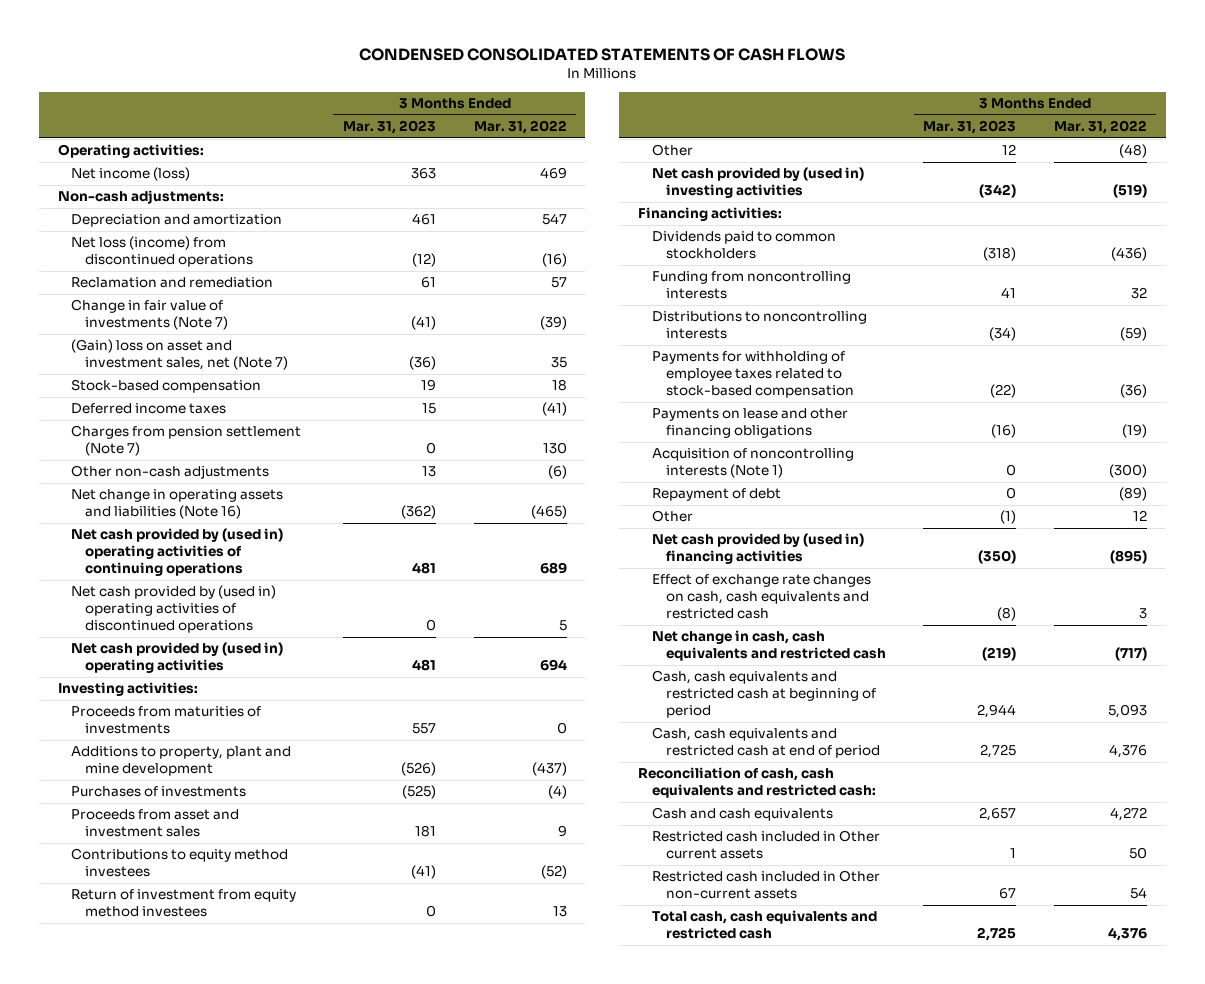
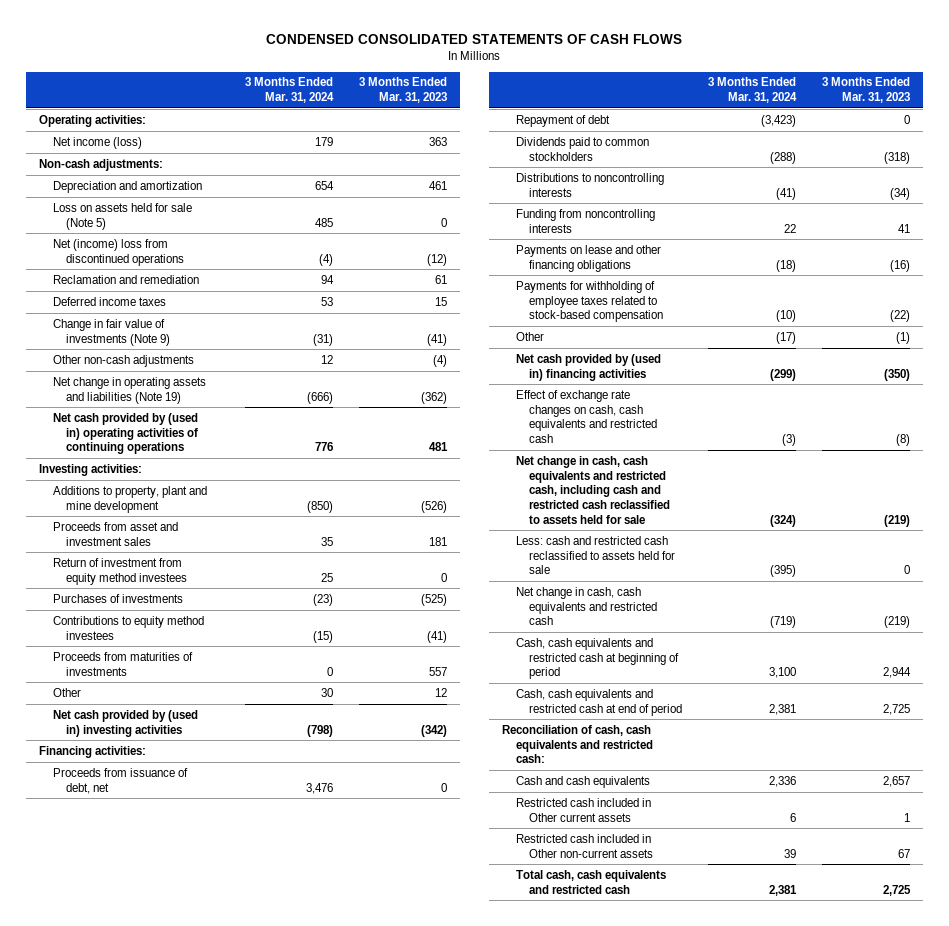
- | 3 Months Ended Mar. 31, 2023 | 3 Months Ended Mar. 31, 2022
+ | 3 Months Ended Mar. 31, 2024 | 3 Months Ended Mar. 31, 2023
- Net loss (income) from discontinued operations | (12) | (16)
+ Loss on assets held for sale (Note 5) | 485 | 0
+ Net (income) loss from discontinued operations | (4) | (12)
- Change in fair value of investments (Note 7) | (41) | (39)
- (Gain) loss on asset and investment sales, net (Note 7) | (36) | 35
- Stock-based compensation | 19 | 18
- Charges from pension settlement (Note 7) | 0 | 130
- Other non-cash adjustments | 13 | (6)
- Net change in operating assets and liabilities (Note 16) | (362) | (465)
+ Change in fair value of investments (Note 9) | (31) | (41)
+ Other non-cash adjustments | 12 | (4)
+ Net change in operating assets and liabilities (Note 19) | (666) | (362)
- Net cash provided by (used in) operating activities of discontinued operations | 0 | 5
- Net cash provided by (used in) operating activities | 481 | 694
moved down: Purchases of investments | (23) | (525)
moved down: Contributions to equity method investees | (15) | (41)
moved down: Proceeds from maturities of investments | 0 | 557
+ Proceeds from issuance of debt, net | 3,476 | 0
moved up: Repayment of debt | (3,423) | 0
moved down: Funding from noncontrolling interests | 22 | 41
- Acquisition of noncontrolling interests (Note 1) | 0 | (300)
moved down: Payments for withholding of employee taxes related to stock-based compensation | (10) | (22)
+ Net change in cash, cash equivalents and restricted cash, including cash and restricted cash reclassified to assets held for sale | (324) | (219)
+ Less: cash and restricted cash reclassified to assets held for sale | (395) | 0

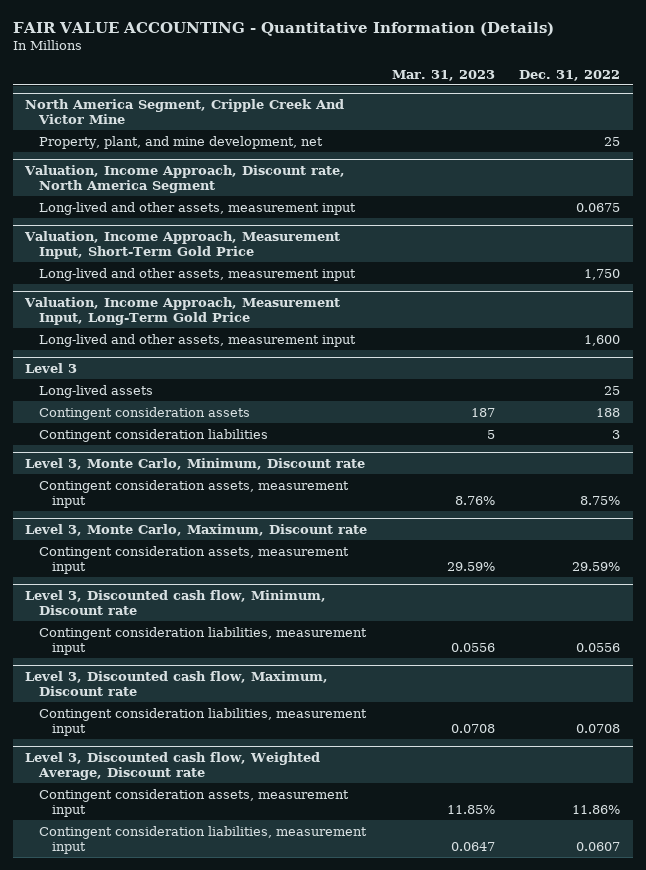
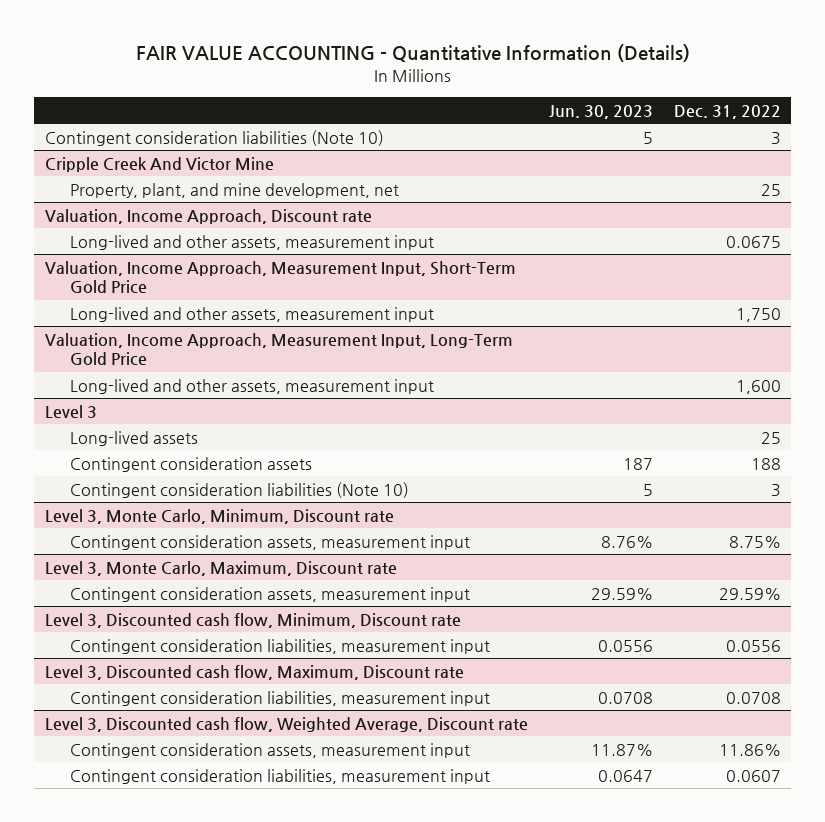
- | Mar. 31, 2023 | Dec. 31, 2022
+ | Jun. 30, 2023 | Dec. 31, 2022
- North America Segment, Cripple Creek And Victor Mine
+ Contingent consideration liabilities (Note 10) | 5 | 3
+ Cripple Creek And Victor Mine
- Valuation, Income Approach, Discount rate, North America Segment
+ Valuation, Income Approach, Discount rate
@ Level 3
- Contingent consideration liabilities | 5 | 3
+ Contingent consideration liabilities (Note 10) | 5 | 3

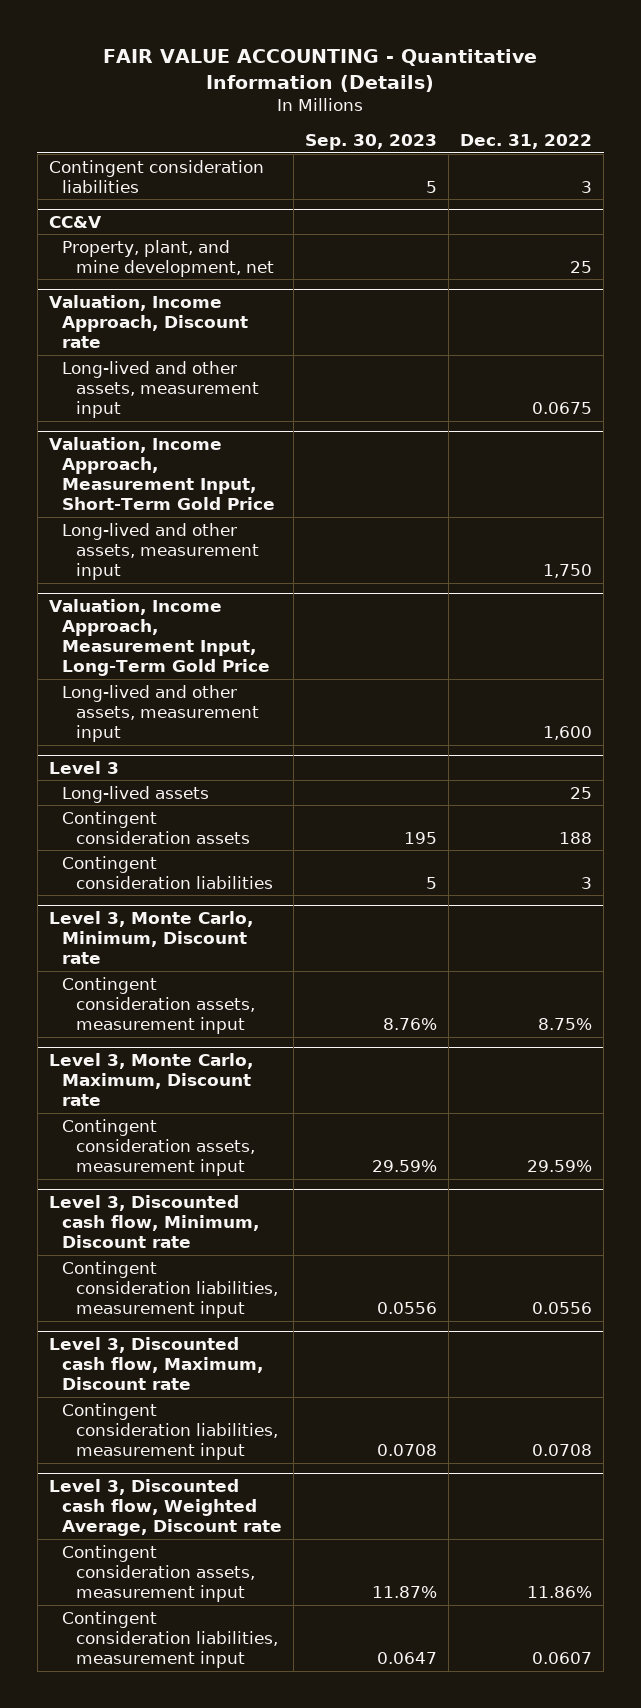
- | Jun. 30, 2023 | Dec. 31, 2022
+ | Sep. 30, 2023 | Dec. 31, 2022
- Contingent consideration liabilities (Note 10) | 5 | 3
- Cripple Creek And Victor Mine
+ Contingent consideration liabilities | 5 | 3
+ CC&V
@ Level 3
- Contingent consideration liabilities (Note 10) | 5 | 3
+ Contingent consideration liabilities | 5 | 3

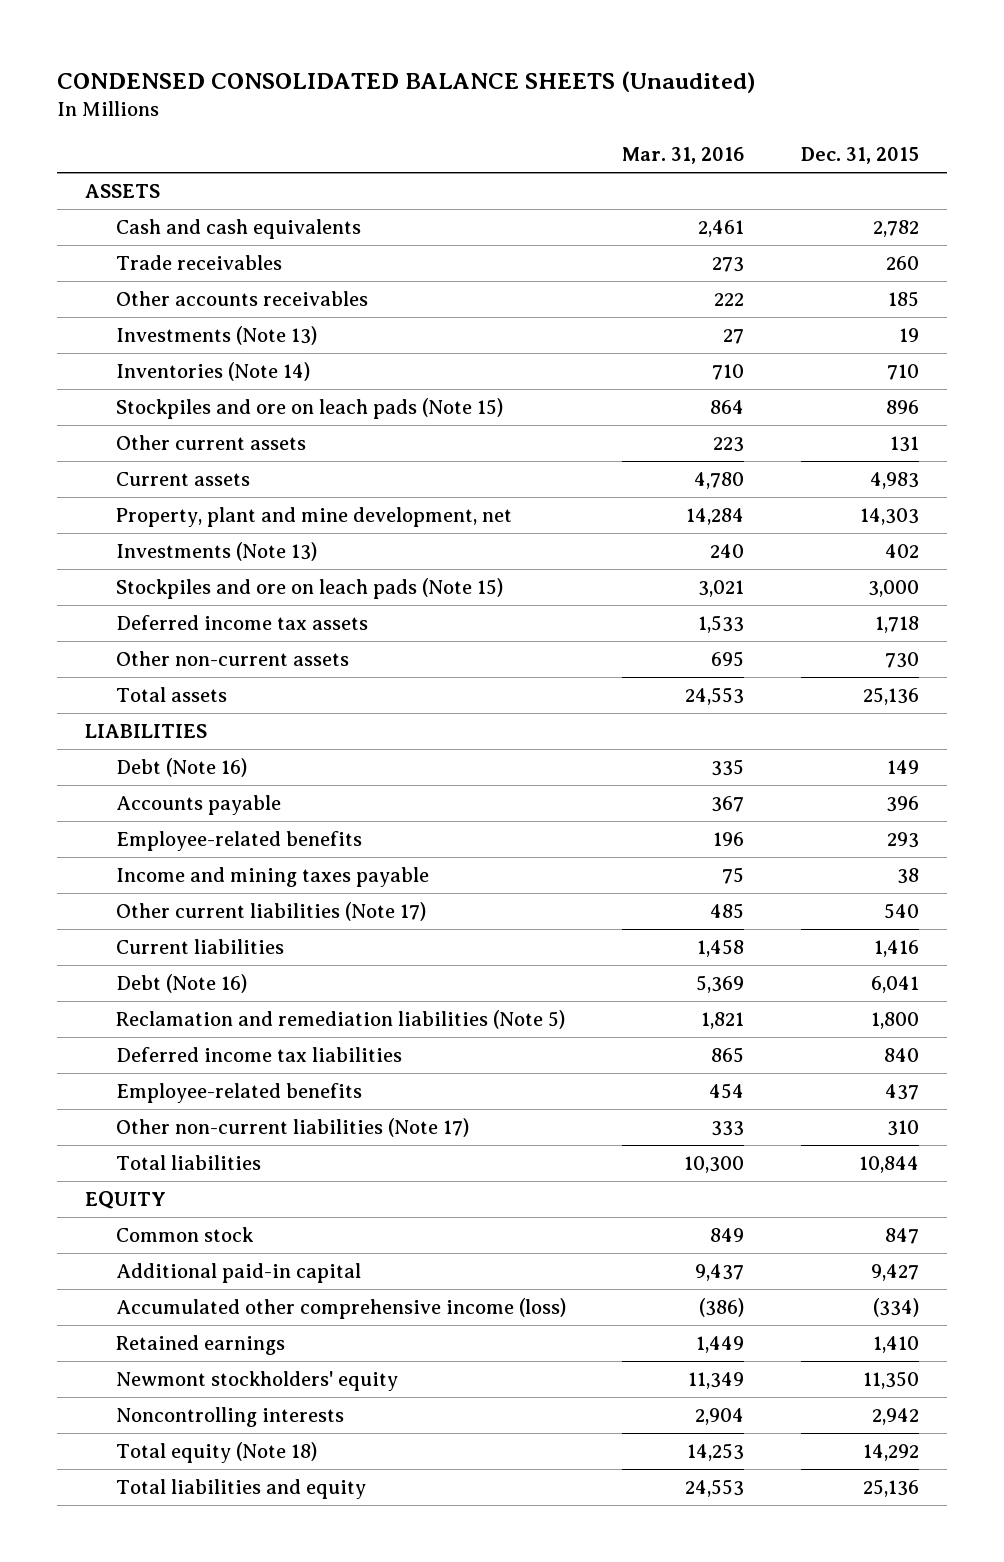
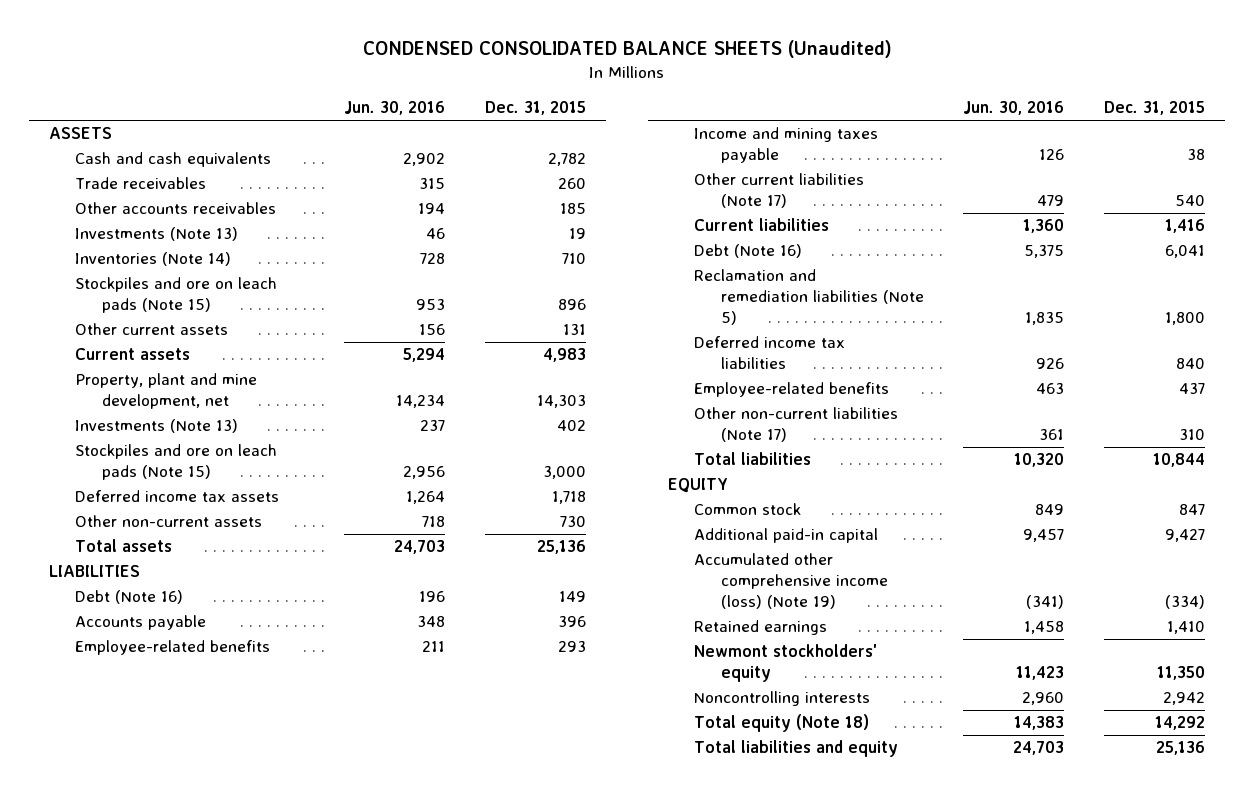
- | Mar. 31, 2016 | Dec. 31, 2015
+ | Jun. 30, 2016 | Dec. 31, 2015
- Accumulated other comprehensive income (loss) | (386) | (334)
+ Accumulated other comprehensive income (loss) (Note 19) | (341) | (334)

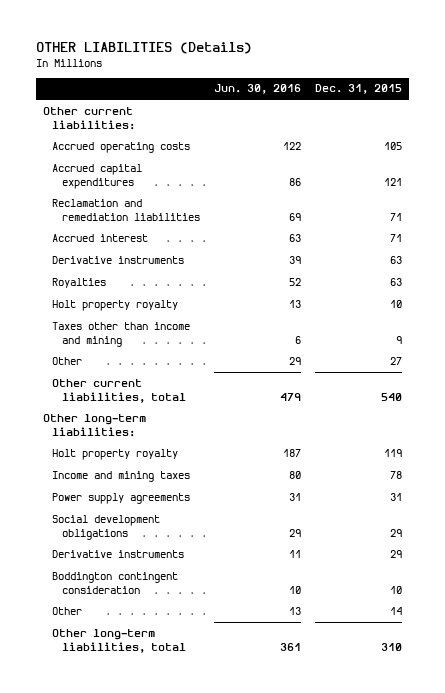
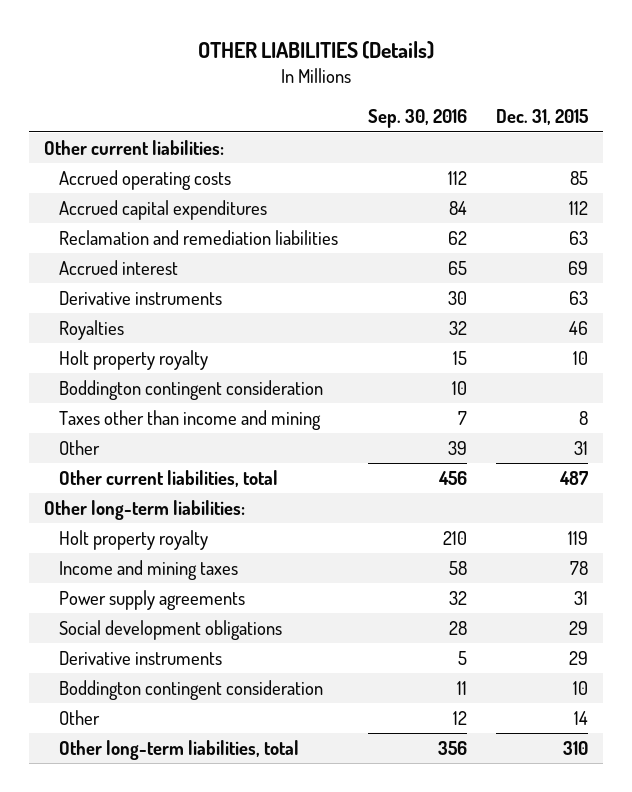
- | Jun. 30, 2016 | Dec. 31, 2015
+ | Sep. 30, 2016 | Dec. 31, 2015
- Accrued operating costs | 122 | 105
- Accrued capital expenditures | 86 | 121
- Reclamation and remediation liabilities | 69 | 71
- Accrued interest | 63 | 71
+ Accrued operating costs | 112 | 85
+ Accrued capital expenditures | 84 | 112
+ Reclamation and remediation liabilities | 62 | 63
+ Accrued interest | 65 | 69
- Royalties | 52 | 63
+ Royalties | 32 | 46
- Taxes other than income and mining | 6 | 9
- Other | 29 | 27
- Other current liabilities, total | 479 | 540
+ Boddington contingent consideration | 10 |
+ Taxes other than income and mining | 7 | 8
+ Other | 39 | 31
+ Other current liabilities, total | 456 | 487

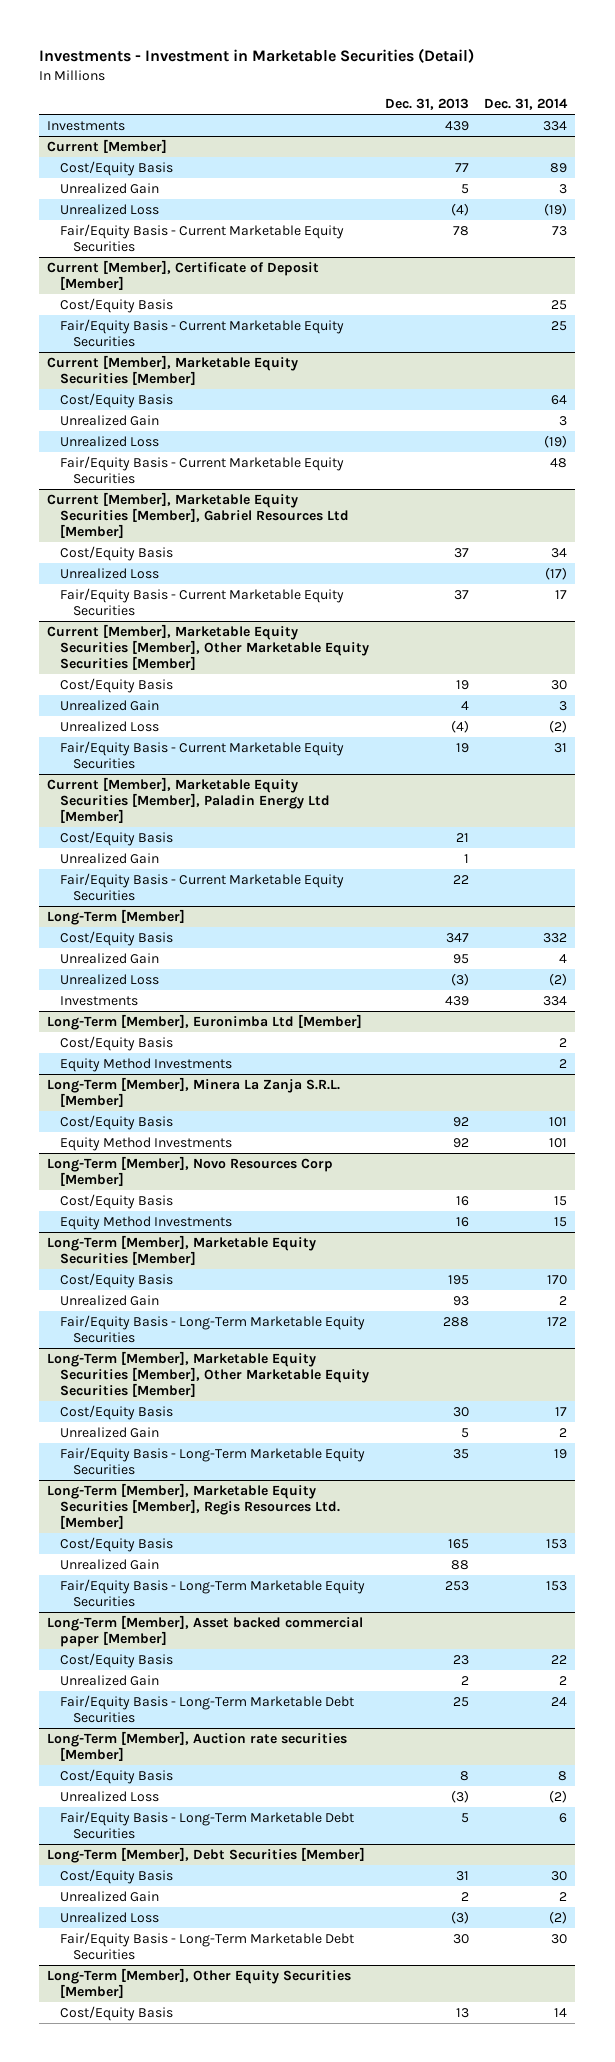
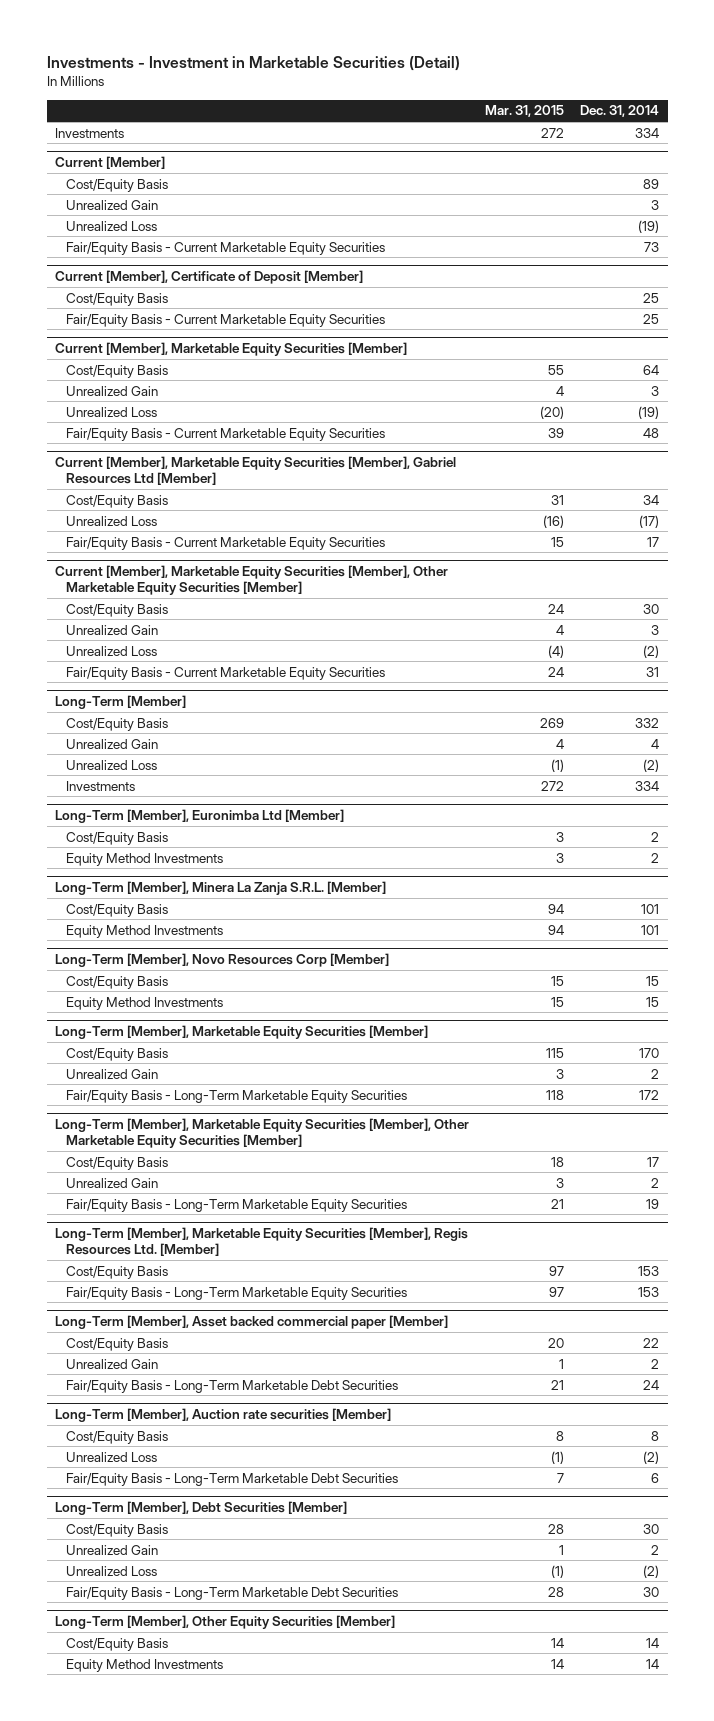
- | Dec. 31, 2013 | Dec. 31, 2014
+ | Mar. 31, 2015 | Dec. 31, 2014
- Current [Member], Marketable Equity Securities [Member], Paladin Energy Ltd [Member]
- Cost/Equity Basis | 21 |
- Unrealized Gain | 1 |
- Fair/Equity Basis - Current Marketable Equity Securities | 22 |
@ Long-Term [Member], Marketable Equity Securities [Member], Regis Resources Ltd. [Member]
- Unrealized Gain | 88 |
@ Long-Term [Member], Other Equity Securities [Member]
+ Equity Method Investments | 14 | 14

